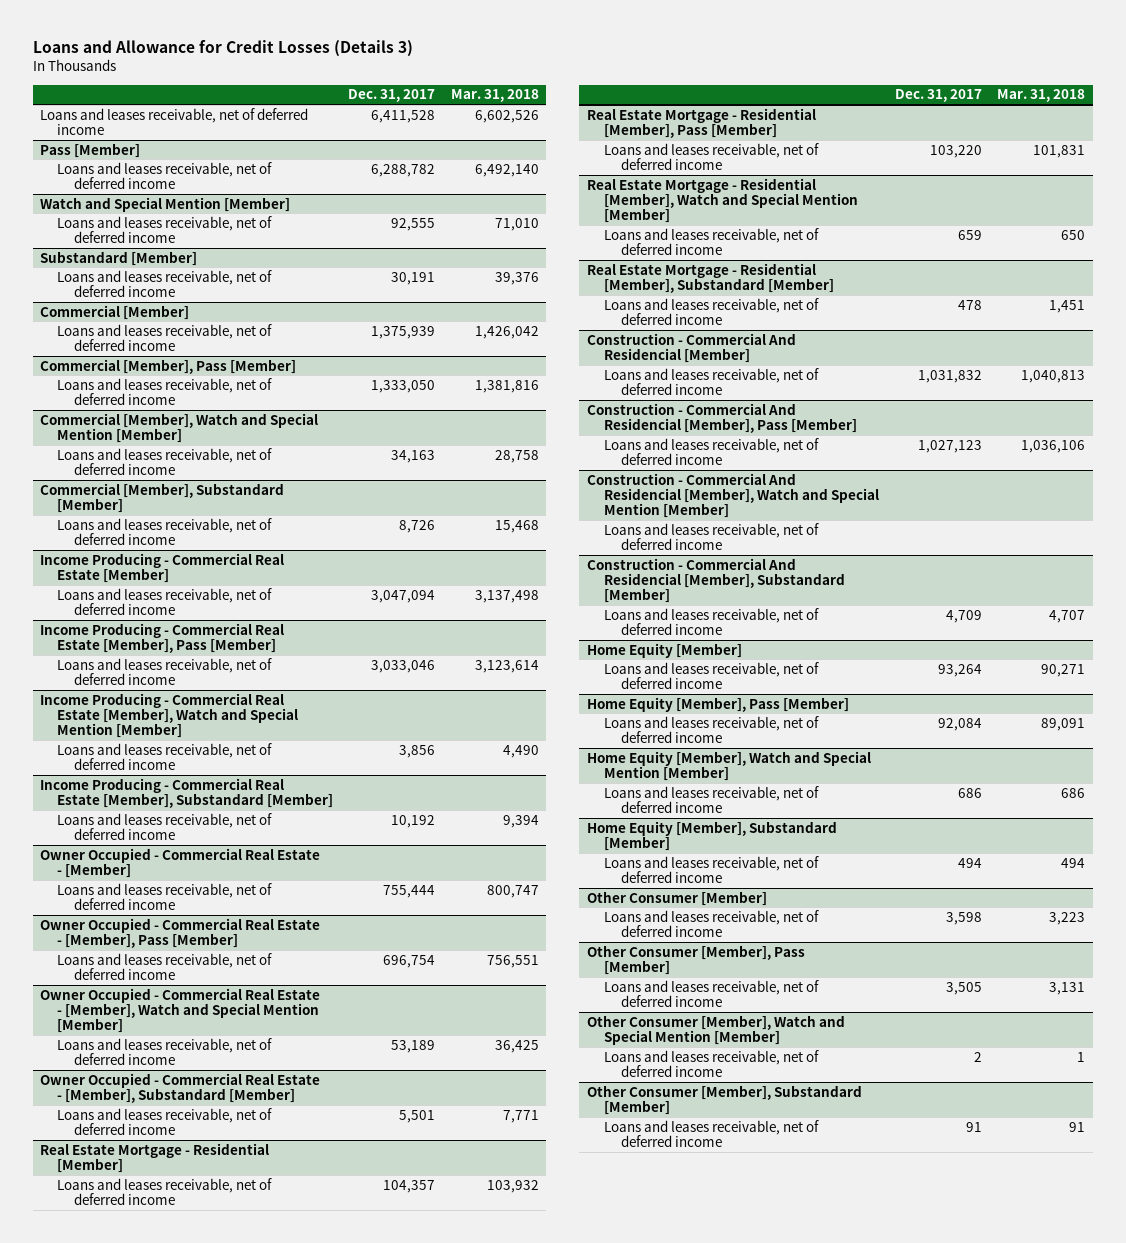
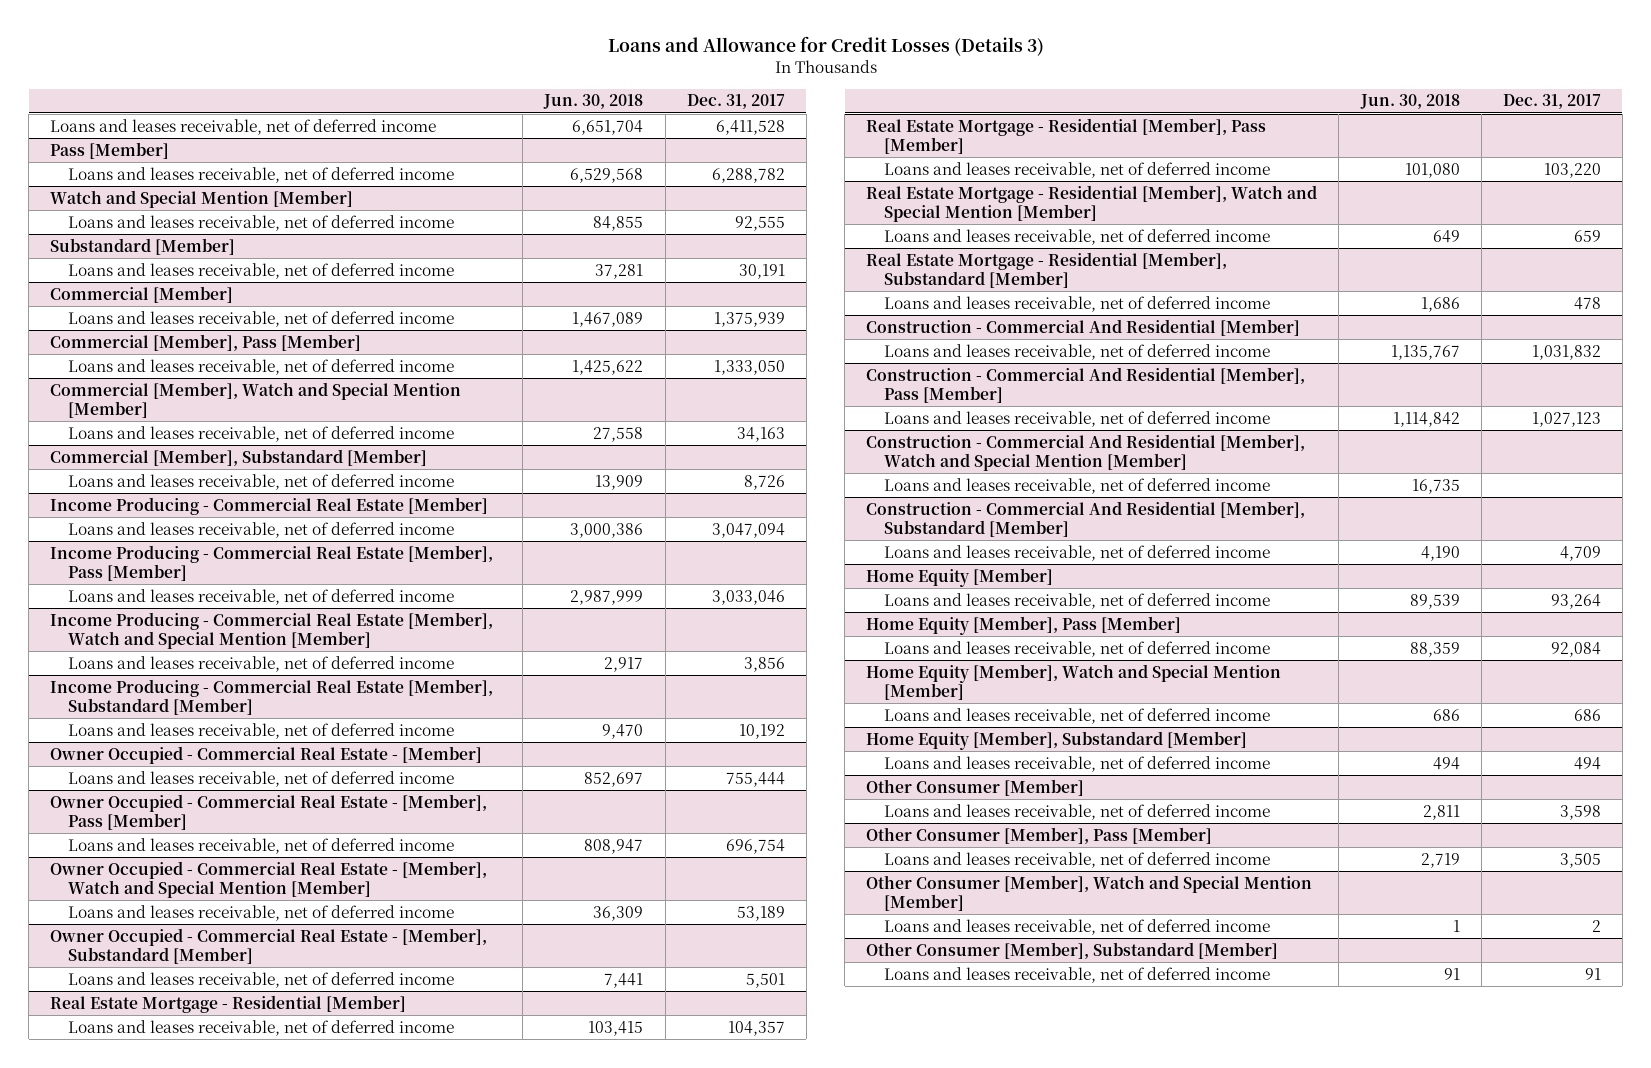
- | Dec. 31, 2017 | Mar. 31, 2018
+ | Jun. 30, 2018 | Dec. 31, 2017
- Construction - Commercial And Residencial [Member]
+ Construction - Commercial And Residential [Member]
- Construction - Commercial And Residencial [Member], Pass [Member]
+ Construction - Commercial And Residential [Member], Pass [Member]
- Construction - Commercial And Residencial [Member], Watch and Special Mention [Member]
+ Construction - Commercial And Residential [Member], Watch and Special Mention [Member]
- Construction - Commercial And Residencial [Member], Substandard [Member]
+ Construction - Commercial And Residential [Member], Substandard [Member]

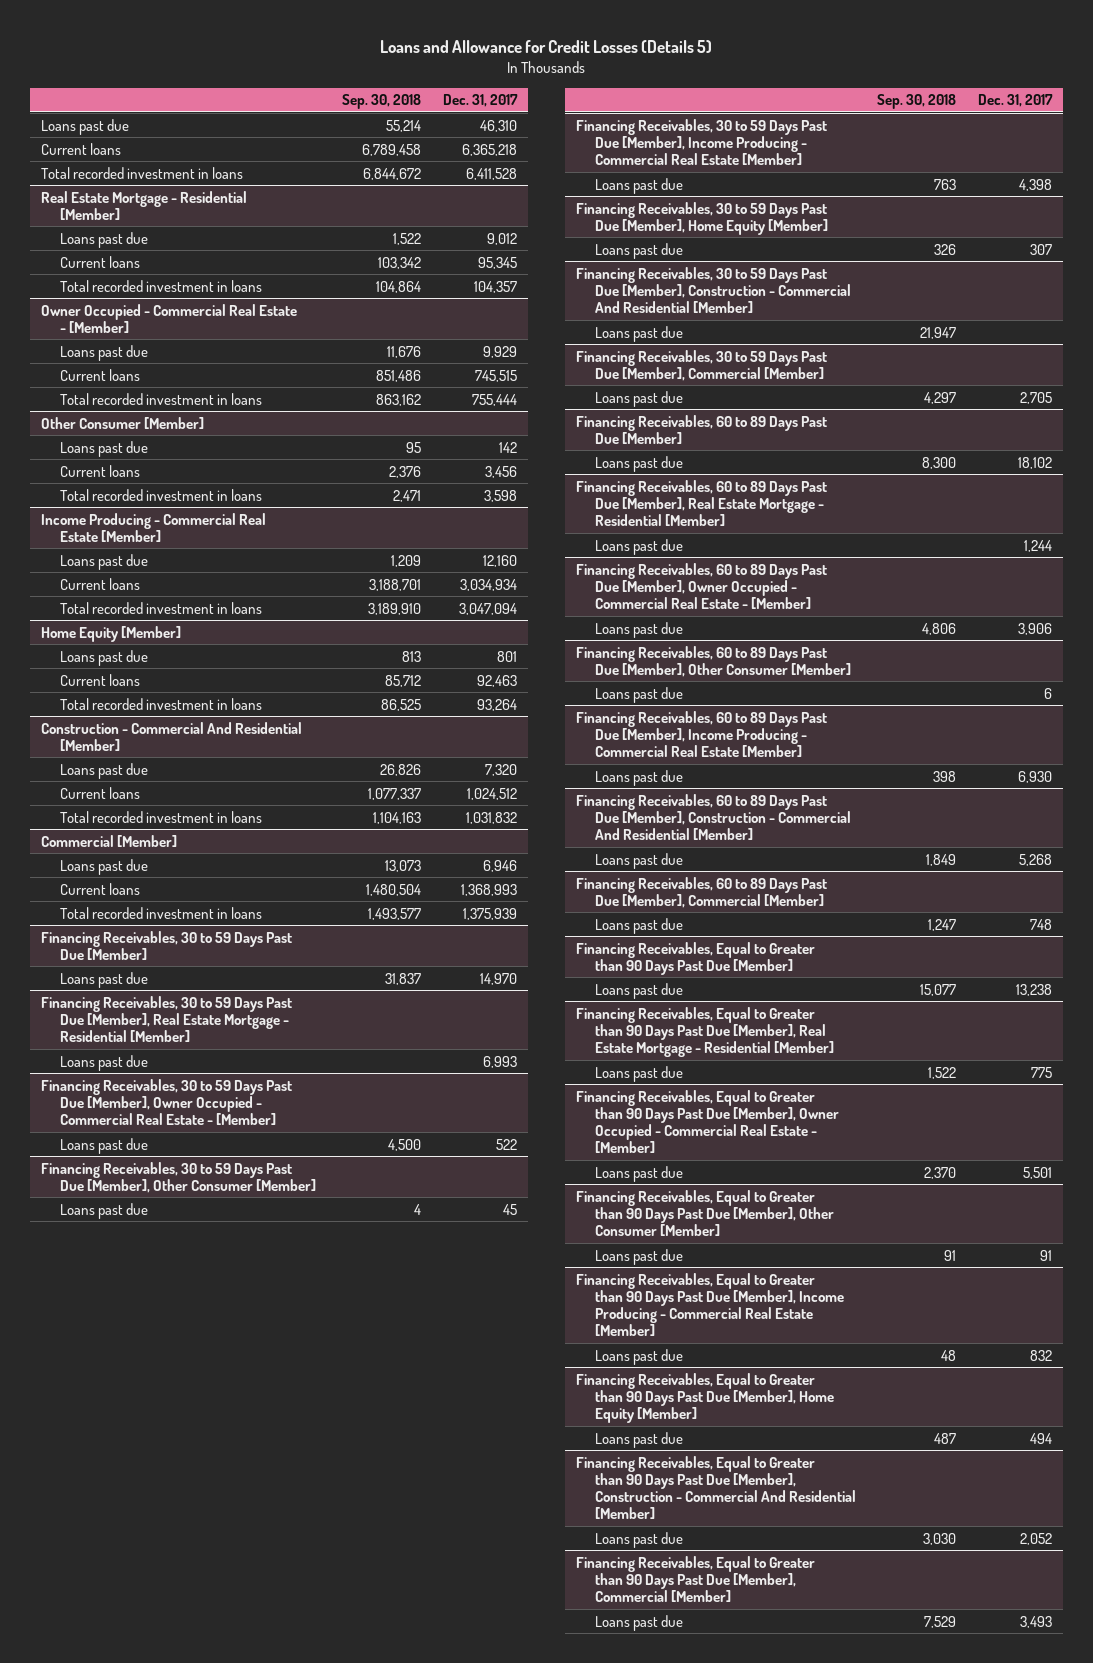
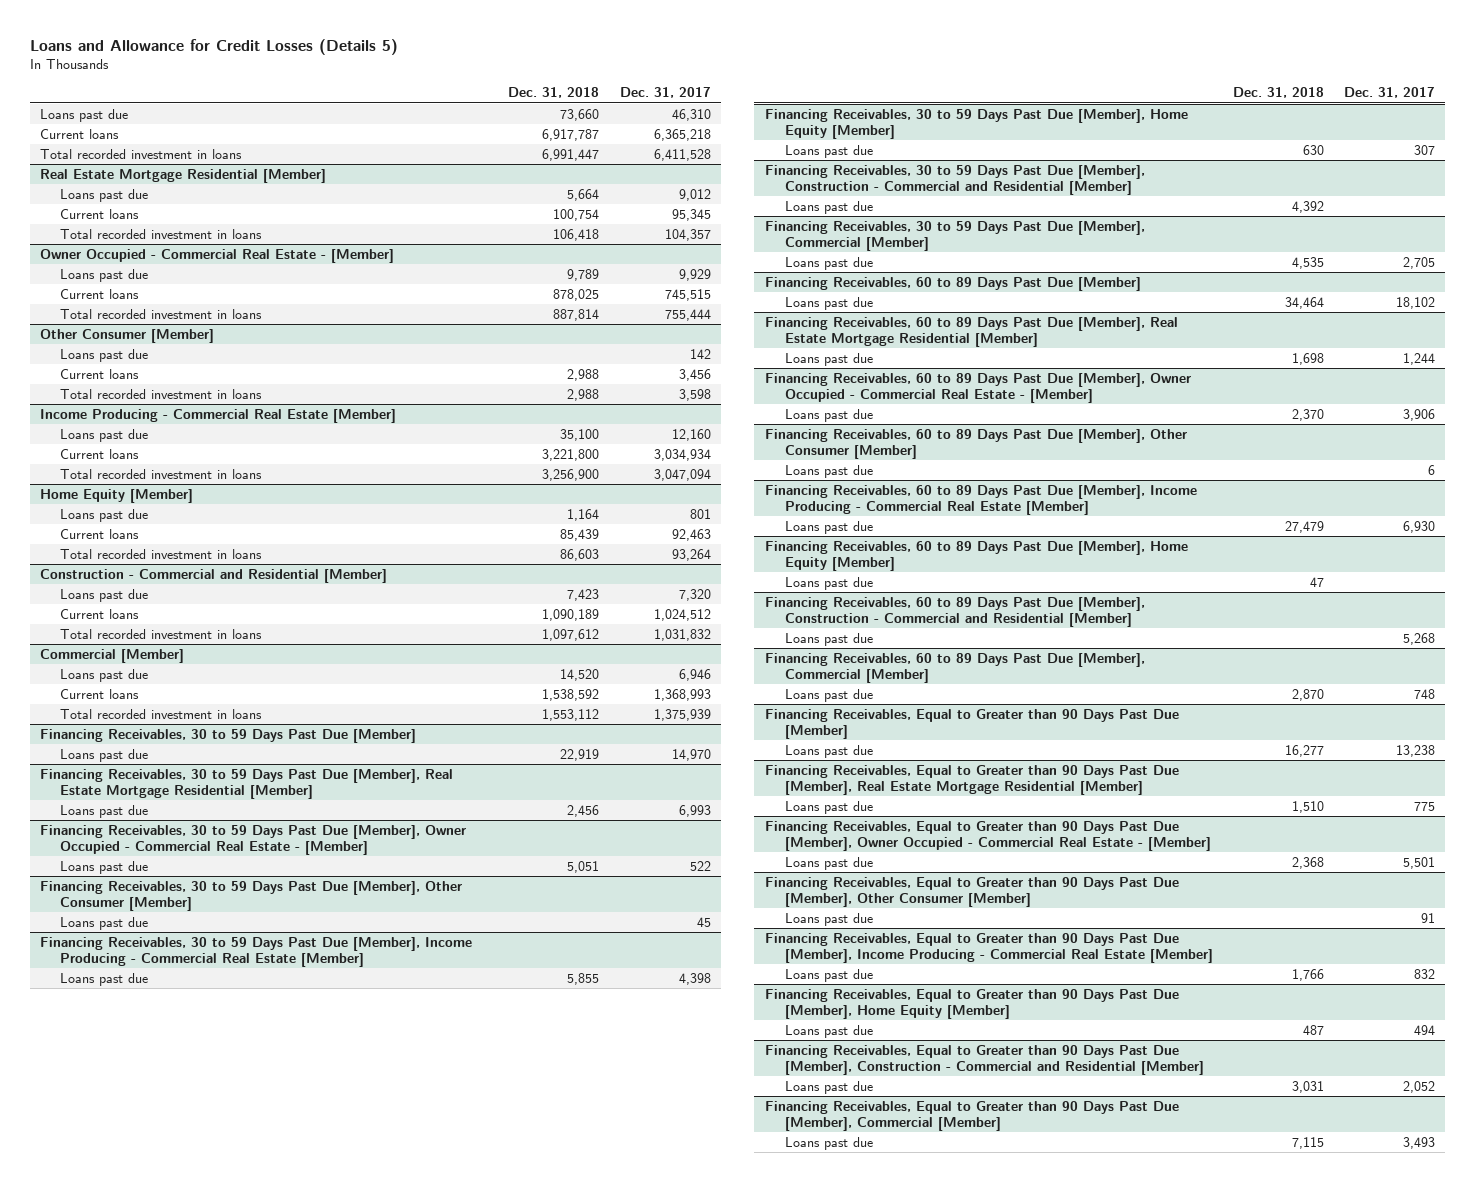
- | Sep. 30, 2018 | Dec. 31, 2017
+ | Dec. 31, 2018 | Dec. 31, 2017
- Real Estate Mortgage - Residential [Member]
+ Real Estate Mortgage Residential [Member]
- Construction - Commercial And Residential [Member]
+ Construction - Commercial and Residential [Member]
- Financing Receivables, 30 to 59 Days Past Due [Member], Real Estate Mortgage - Residential [Member]
+ Financing Receivables, 30 to 59 Days Past Due [Member], Real Estate Mortgage Residential [Member]
- Financing Receivables, 30 to 59 Days Past Due [Member], Construction - Commercial And Residential [Member]
+ Financing Receivables, 30 to 59 Days Past Due [Member], Construction - Commercial and Residential [Member]
- Financing Receivables, 60 to 89 Days Past Due [Member], Real Estate Mortgage - Residential [Member]
+ Financing Receivables, 60 to 89 Days Past Due [Member], Real Estate Mortgage Residential [Member]
- Financing Receivables, 60 to 89 Days Past Due [Member], Construction - Commercial And Residential [Member]
+ Financing Receivables, 60 to 89 Days Past Due [Member], Home Equity [Member]
+ Loans past due | 47 |
+ Financing Receivables, 60 to 89 Days Past Due [Member], Construction - Commercial and Residential [Member]
- Financing Receivables, Equal to Greater than 90 Days Past Due [Member], Real Estate Mortgage - Residential [Member]
+ Financing Receivables, Equal to Greater than 90 Days Past Due [Member], Real Estate Mortgage Residential [Member]
- Financing Receivables, Equal to Greater than 90 Days Past Due [Member], Construction - Commercial And Residential [Member]
+ Financing Receivables, Equal to Greater than 90 Days Past Due [Member], Construction - Commercial and Residential [Member]

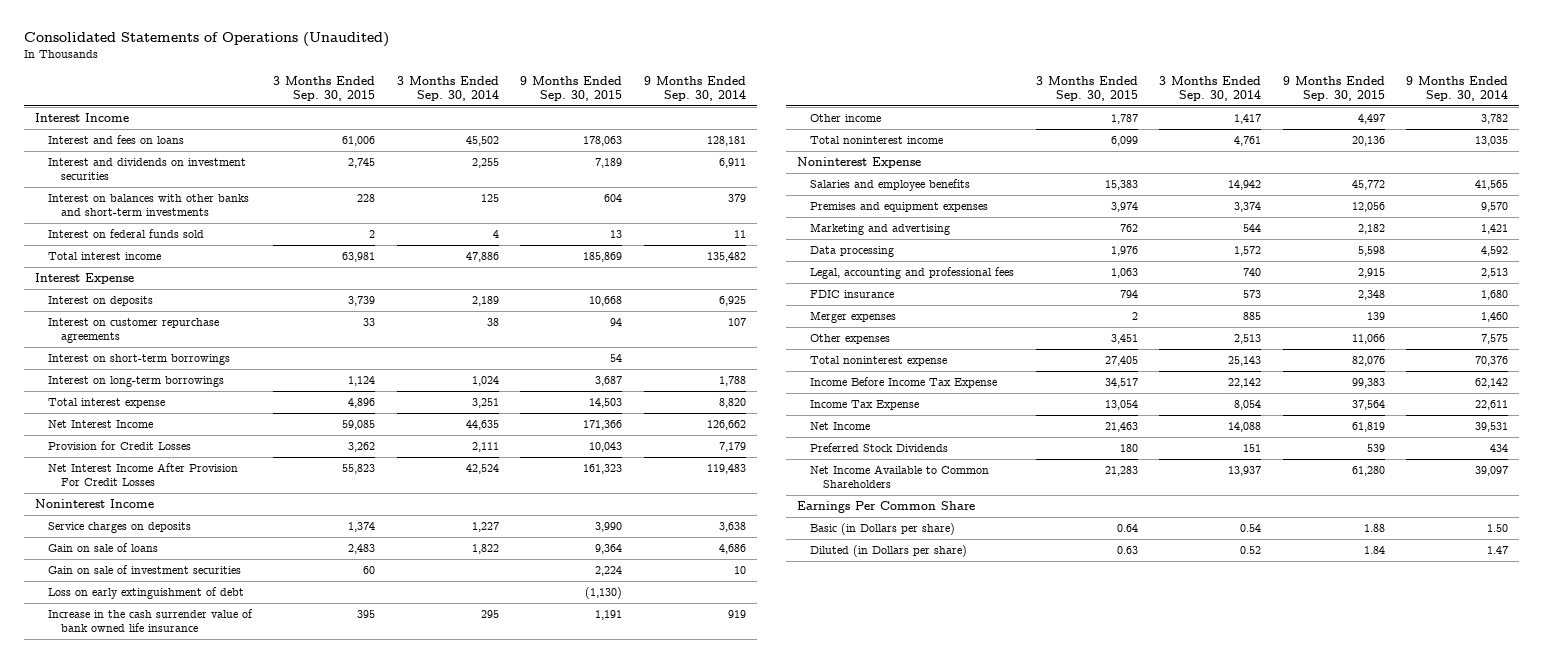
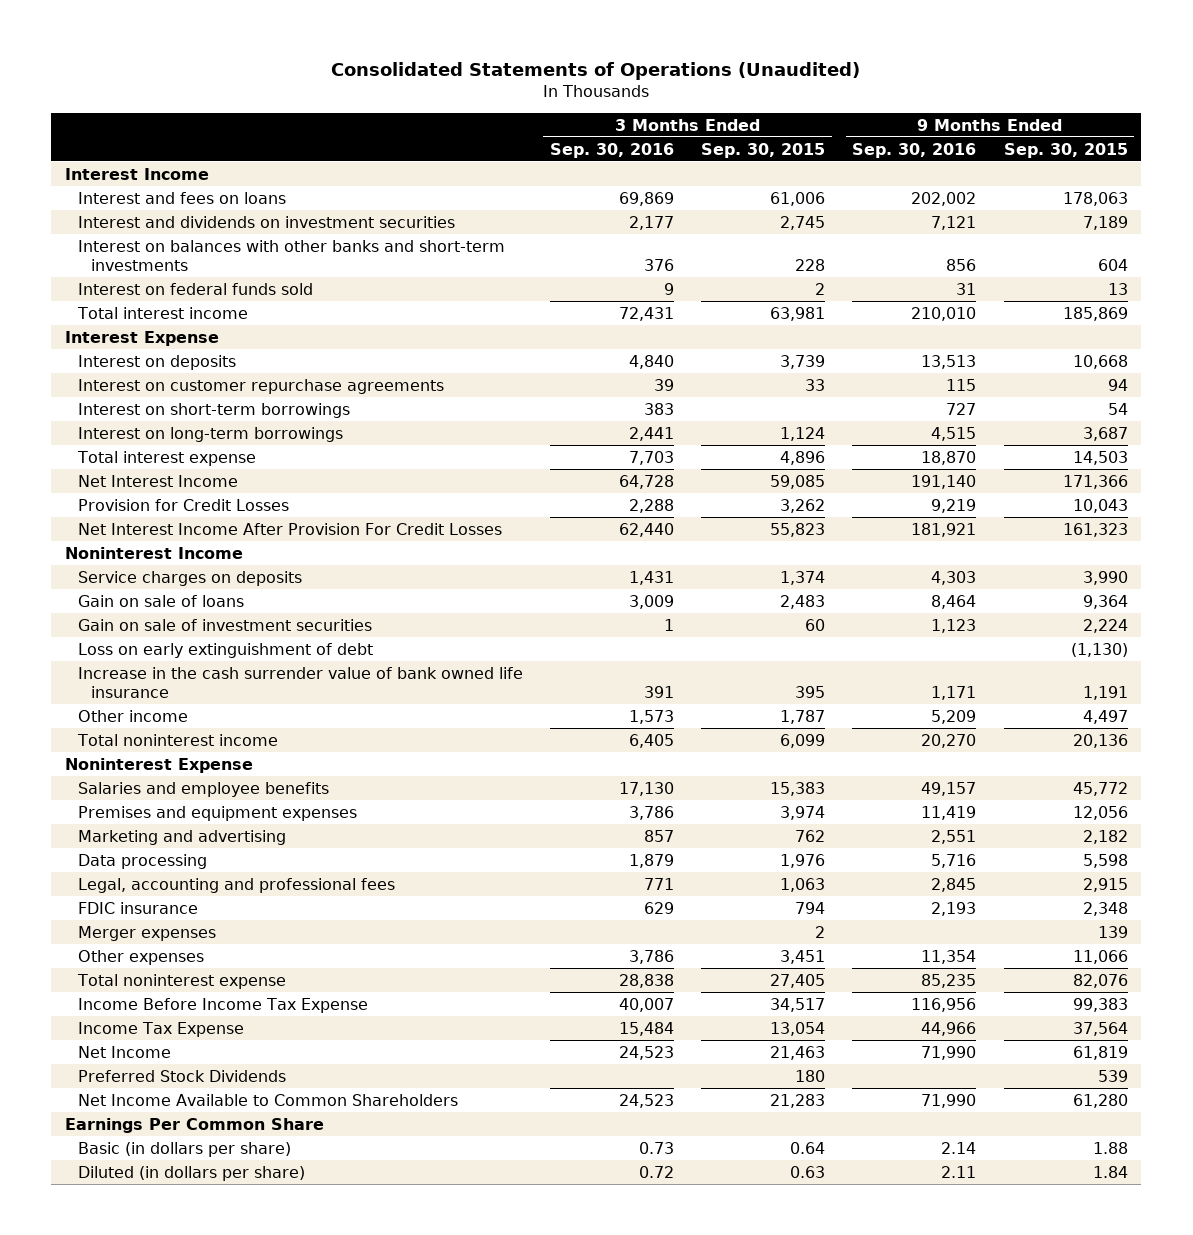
- | 3 Months Ended Sep. 30, 2015 | 3 Months Ended Sep. 30, 2014 | 9 Months Ended Sep. 30, 2015 | 9 Months Ended Sep. 30, 2014
+ | 3 Months Ended Sep. 30, 2016 | 3 Months Ended Sep. 30, 2015 | 9 Months Ended Sep. 30, 2016 | 9 Months Ended Sep. 30, 2015
- Basic (in Dollars per share) | 0.64 | 0.54 | 1.88 | 1.50
- Diluted (in Dollars per share) | 0.63 | 0.52 | 1.84 | 1.47
+ Basic (in dollars per share) | 0.73 | 0.64 | 2.14 | 1.88
+ Diluted (in dollars per share) | 0.72 | 0.63 | 2.11 | 1.84

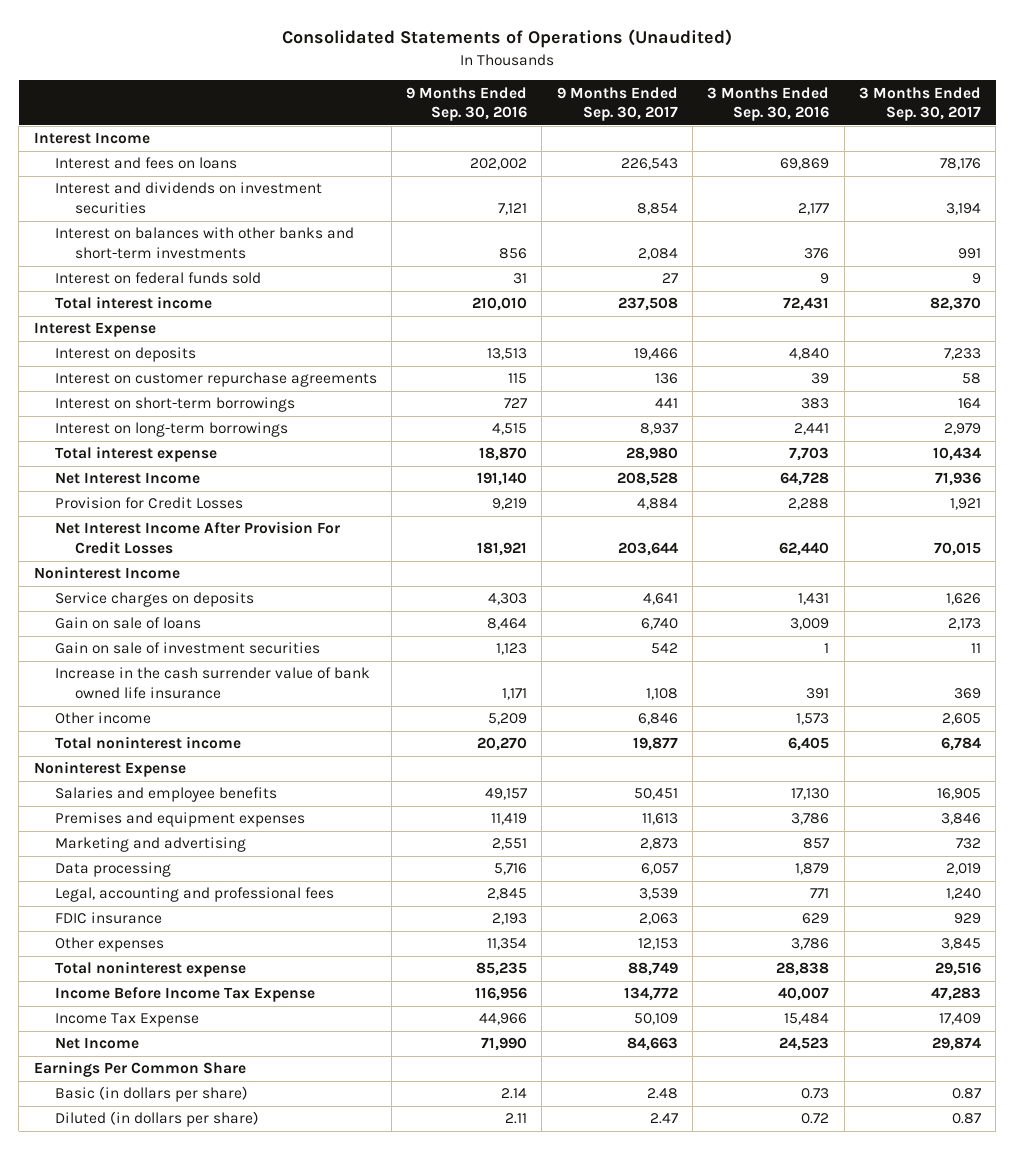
- | 3 Months Ended Sep. 30, 2016 | 3 Months Ended Sep. 30, 2015 | 9 Months Ended Sep. 30, 2016 | 9 Months Ended Sep. 30, 2015
+ | 9 Months Ended Sep. 30, 2016 | 9 Months Ended Sep. 30, 2017 | 3 Months Ended Sep. 30, 2016 | 3 Months Ended Sep. 30, 2017
- Loss on early extinguishment of debt | | | | (1,130)
- Merger expenses | | 2 | | 139
- Preferred Stock Dividends | | 180 | | 539
- Net Income Available to Common Shareholders | 24,523 | 21,283 | 71,990 | 61,280

